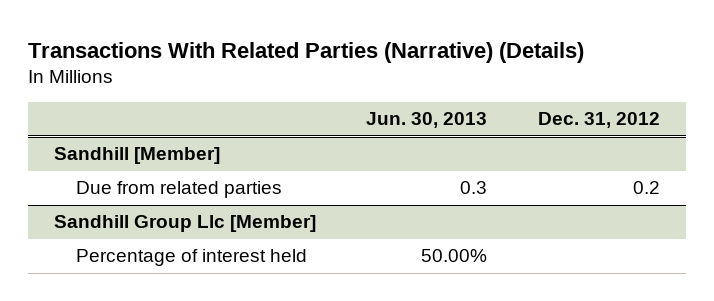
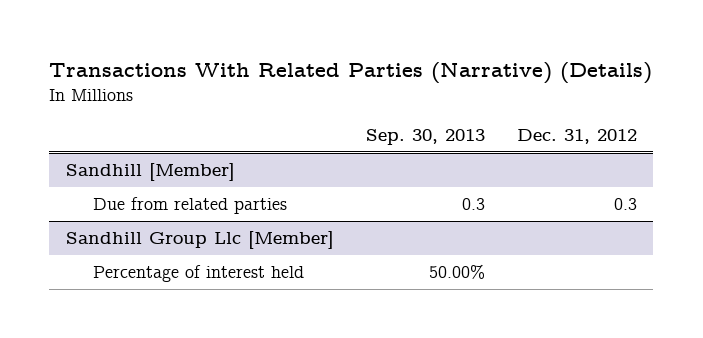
- | Jun. 30, 2013 | Dec. 31, 2012
+ | Sep. 30, 2013 | Dec. 31, 2012
@ Sandhill [Member]
- Due from related parties | 0.3 | 0.2
+ Due from related parties | 0.3 | 0.3

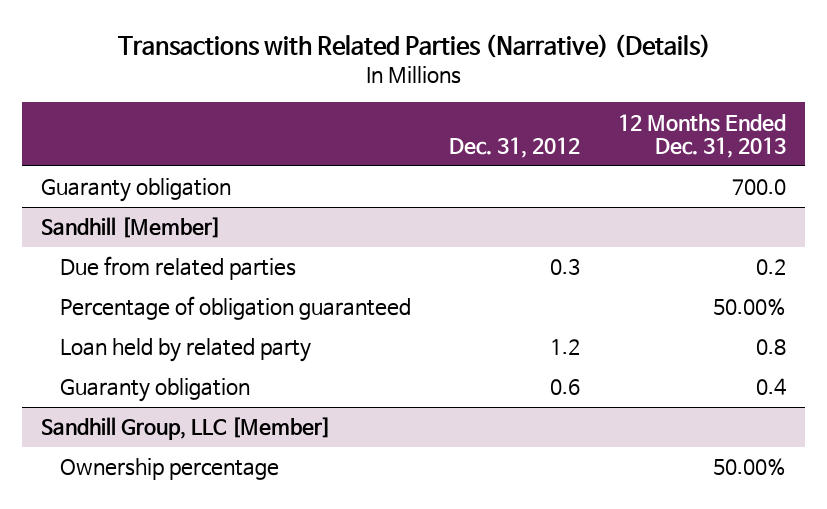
- Transactions With Related Parties (Narrative) (Details)
+ Transactions with Related Parties (Narrative) (Details)
- | Sep. 30, 2013 | Dec. 31, 2012
+ | Dec. 31, 2012 | 12 Months Ended Dec. 31, 2013
+ Guaranty obligation | | 700.0
- Sandhill Group Llc [Member]
- Percentage of interest held | 50.00% |
@ Sandhill [Member]
+ Percentage of obligation guaranteed | | 50.00%
+ Loan held by related party | 1.2 | 0.8
+ Guaranty obligation | 0.6 | 0.4
+ Sandhill Group, LLC [Member]
+ Ownership percentage | | 50.00%

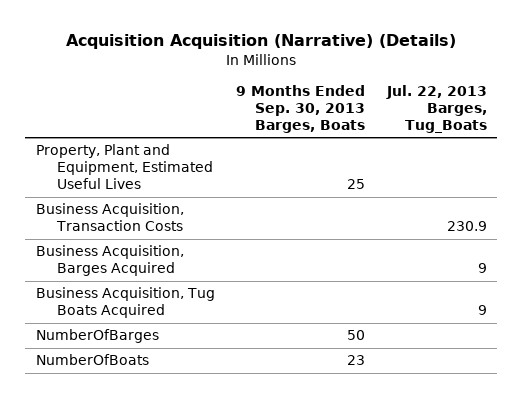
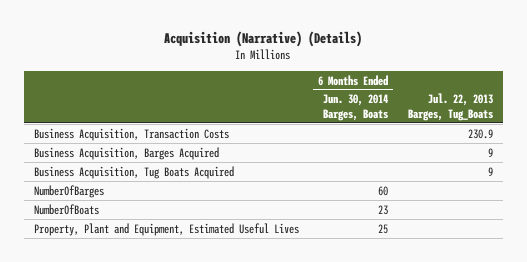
- Acquisition Acquisition (Narrative) (Details)
+ Acquisition (Narrative) (Details)
- | 9 Months Ended Sep. 30, 2013 Barges, Boats | Jul. 22, 2013 Barges, Tug_Boats
+ | 6 Months Ended Jun. 30, 2014 Barges, Boats | Jul. 22, 2013 Barges, Tug_Boats
moved down: Property, Plant and Equipment, Estimated Useful Lives | 25 |

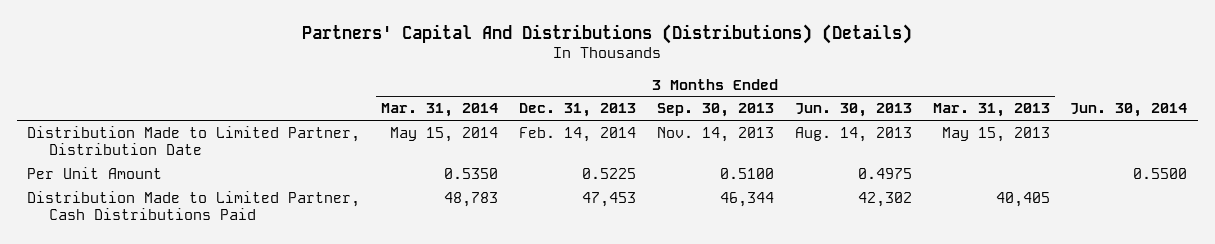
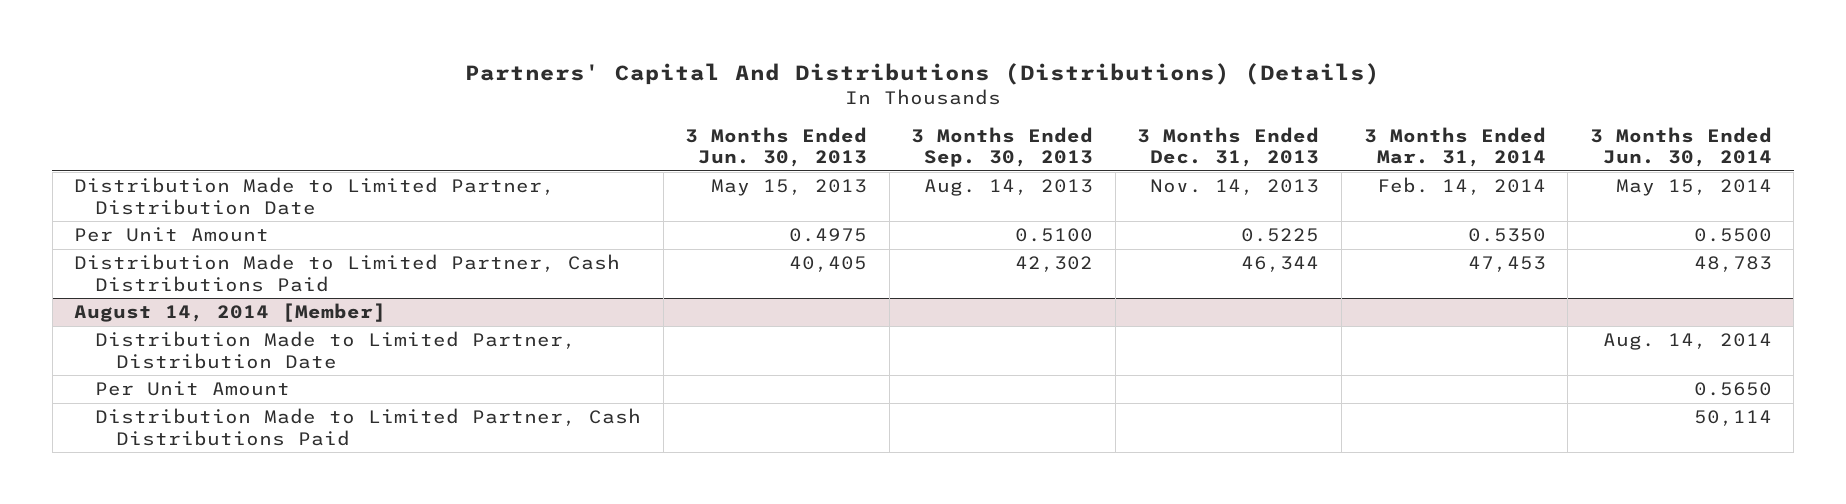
- | 3 Months Ended Mar. 31, 2014 | 3 Months Ended Dec. 31, 2013 | 3 Months Ended Sep. 30, 2013 | 3 Months Ended Jun. 30, 2013 | 3 Months Ended Mar. 31, 2013 | Jun. 30, 2014
+ | 3 Months Ended Jun. 30, 2013 | 3 Months Ended Sep. 30, 2013 | 3 Months Ended Dec. 31, 2013 | 3 Months Ended Mar. 31, 2014 | 3 Months Ended Jun. 30, 2014
- Distribution Made to Limited Partner, Distribution Date | May 15, 2014 | Feb. 14, 2014 | Nov. 14, 2013 | Aug. 14, 2013 | May 15, 2013 |
+ Distribution Made to Limited Partner, Distribution Date | May 15, 2013 | Aug. 14, 2013 | Nov. 14, 2013 | Feb. 14, 2014 | May 15, 2014
- Distribution Made to Limited Partner, Cash Distributions Paid | 48,783 | 47,453 | 46,344 | 42,302 | 40,405 |
+ Distribution Made to Limited Partner, Cash Distributions Paid | 40,405 | 42,302 | 46,344 | 47,453 | 48,783
+ August 14, 2014 [Member]
+ Distribution Made to Limited Partner, Distribution Date | | | | | Aug. 14, 2014
+ Per Unit Amount | | | | | 0.5650
+ Distribution Made to Limited Partner, Cash Distributions Paid | | | | | 50,114

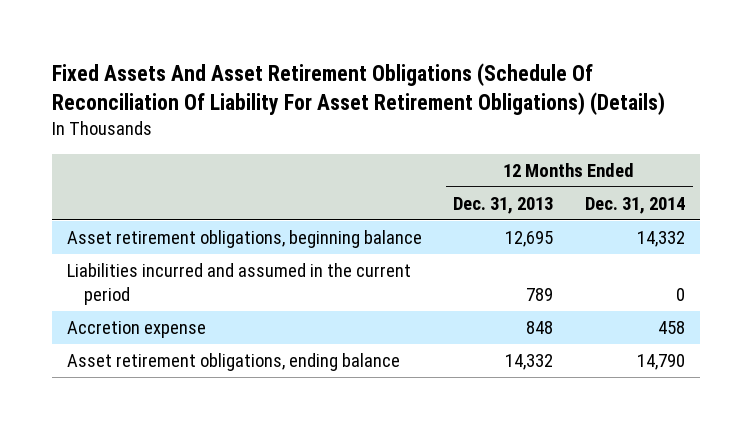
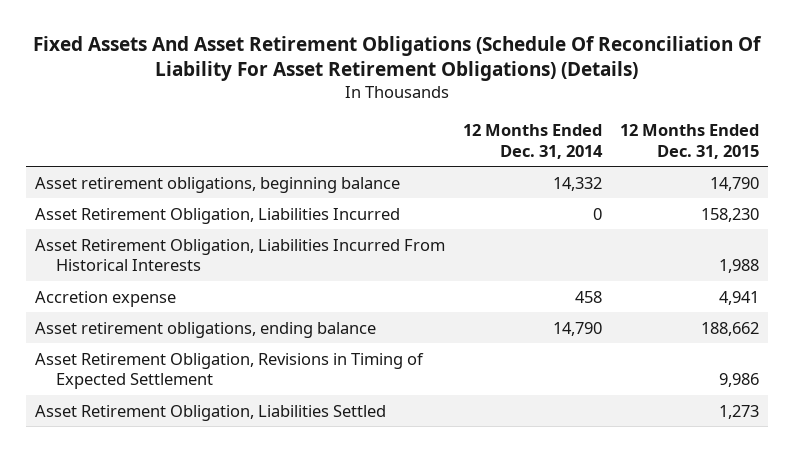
- | 12 Months Ended Dec. 31, 2013 | 12 Months Ended Dec. 31, 2014
+ | 12 Months Ended Dec. 31, 2014 | 12 Months Ended Dec. 31, 2015
- Liabilities incurred and assumed in the current period | 789 | 0
+ Asset Retirement Obligation, Liabilities Incurred | 0 | 158,230
+ Asset Retirement Obligation, Liabilities Incurred From Historical Interests | | 1,988
+ Asset Retirement Obligation, Revisions in Timing of Expected Settlement | | 9,986
+ Asset Retirement Obligation, Liabilities Settled | | 1,273

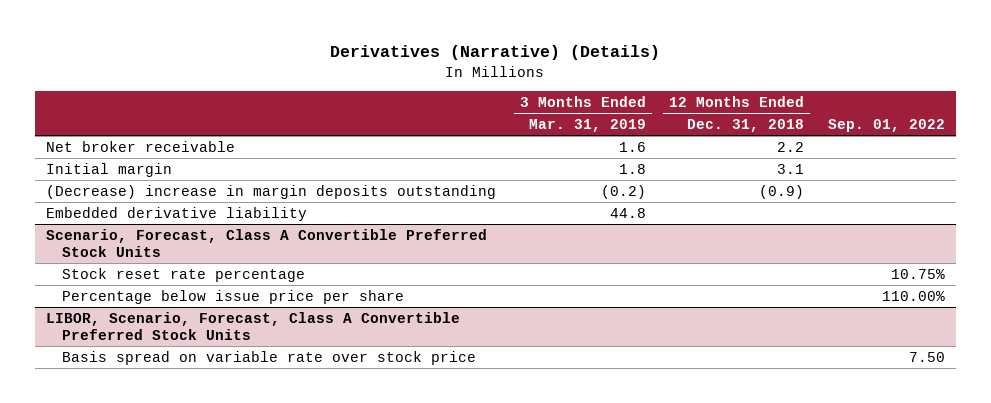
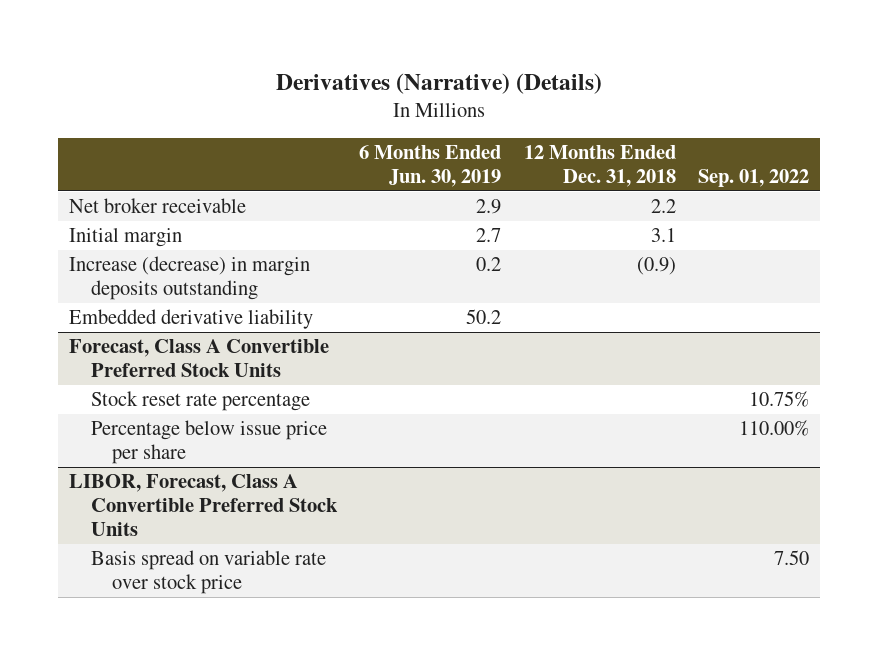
- | 3 Months Ended Mar. 31, 2019 | 12 Months Ended Dec. 31, 2018 | Sep. 01, 2022
+ | 6 Months Ended Jun. 30, 2019 | 12 Months Ended Dec. 31, 2018 | Sep. 01, 2022
- (Decrease) increase in margin deposits outstanding | (0.2) | (0.9) |
+ Increase (decrease) in margin deposits outstanding | 0.2 | (0.9) |
- Scenario, Forecast, Class A Convertible Preferred Stock Units
+ Forecast, Class A Convertible Preferred Stock Units
- LIBOR, Scenario, Forecast, Class A Convertible Preferred Stock Units
+ LIBOR, Forecast, Class A Convertible Preferred Stock Units

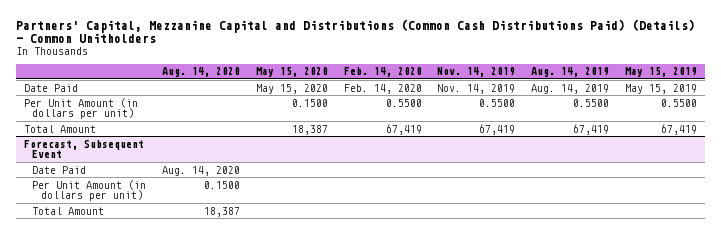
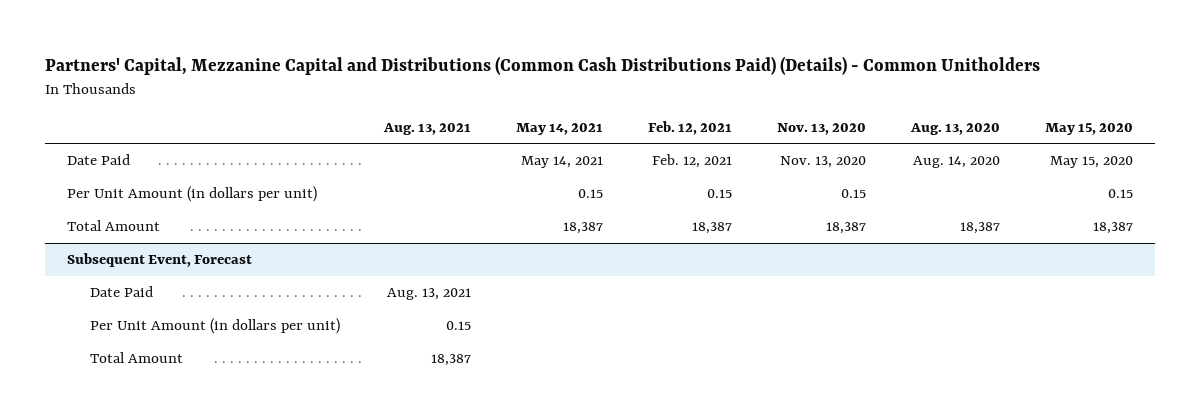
- | Aug. 14, 2020 | May 15, 2020 | Feb. 14, 2020 | Nov. 14, 2019 | Aug. 14, 2019 | May 15, 2019
+ | Aug. 13, 2021 | May 14, 2021 | Feb. 12, 2021 | Nov. 13, 2020 | Aug. 13, 2020 | May 15, 2020
- Per Unit Amount (in dollars per unit) | | 0.1500 | 0.5500 | 0.5500 | 0.5500 | 0.5500
+ Per Unit Amount (in dollars per unit) | | 0.15 | 0.15 | 0.15 | | 0.15
- Forecast, Subsequent Event
+ Subsequent Event, Forecast

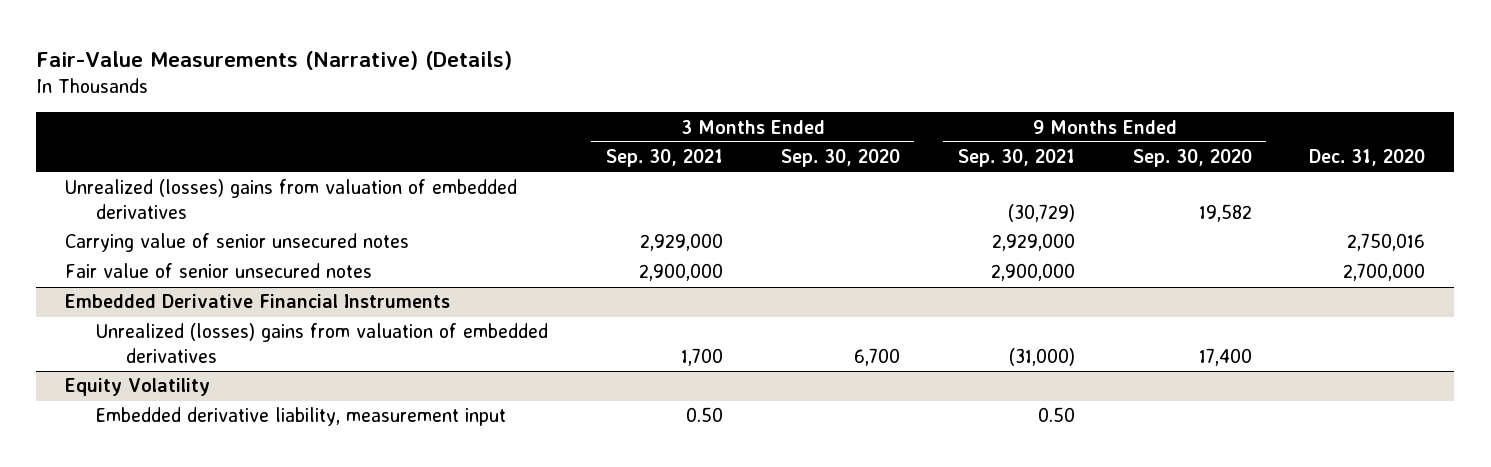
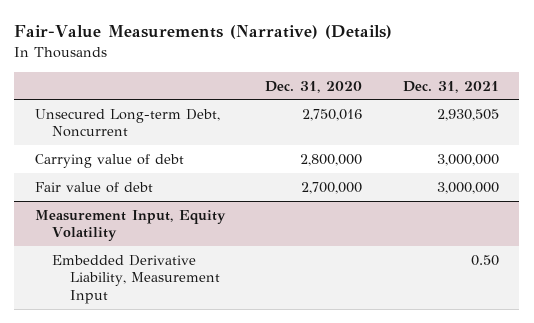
- | 3 Months Ended Sep. 30, 2021 | 3 Months Ended Sep. 30, 2020 | 9 Months Ended Sep. 30, 2021 | 9 Months Ended Sep. 30, 2020 | Dec. 31, 2020
+ | Dec. 31, 2020 | Dec. 31, 2021
- Unrealized (losses) gains from valuation of embedded derivatives | | | (30,729) | 19,582 |
- Carrying value of senior unsecured notes | 2,929,000 | | 2,929,000 | | 2,750,016
- Fair value of senior unsecured notes | 2,900,000 | | 2,900,000 | | 2,700,000
- Embedded Derivative Financial Instruments
- Unrealized (losses) gains from valuation of embedded derivatives | 1,700 | 6,700 | (31,000) | 17,400 |
- Equity Volatility
- Embedded derivative liability, measurement input | 0.50 | | 0.50 | |
+ Unsecured Long-term Debt, Noncurrent | 2,750,016 | 2,930,505
+ Carrying value of debt | 2,800,000 | 3,000,000
+ Fair value of debt | 2,700,000 | 3,000,000
+ Measurement Input, Equity Volatility
+ Embedded Derivative Liability, Measurement Input | | 0.50

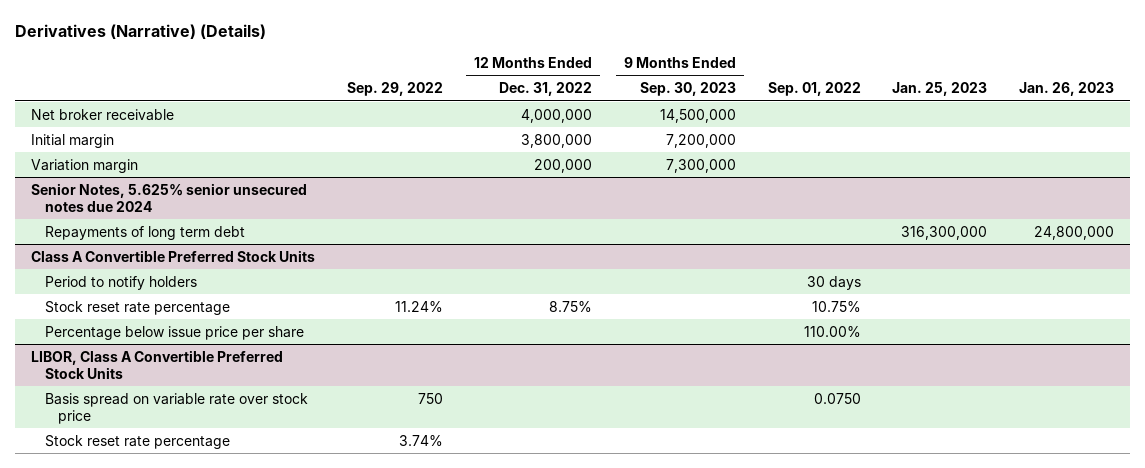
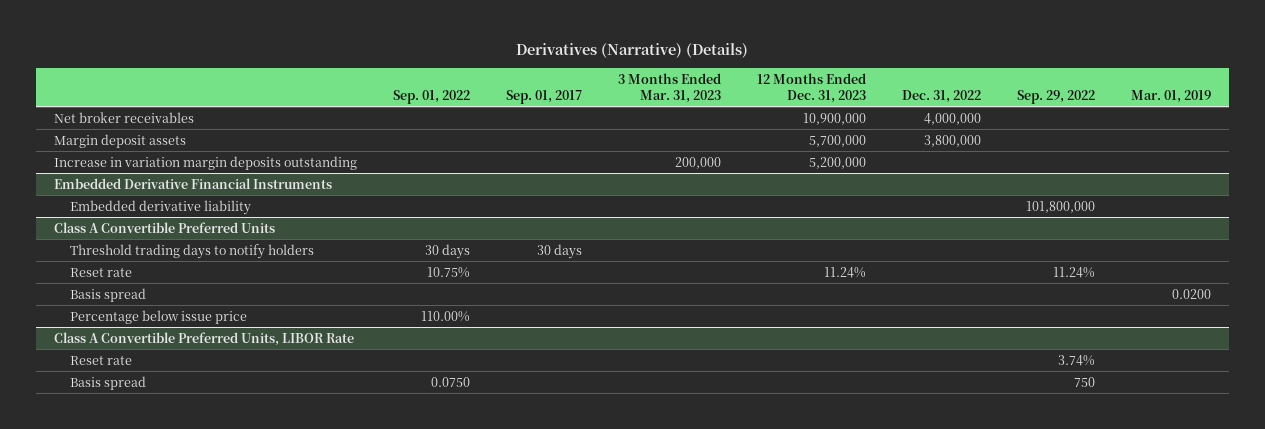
- | Sep. 29, 2022 | 12 Months Ended Dec. 31, 2022 | 9 Months Ended Sep. 30, 2023 | Sep. 01, 2022 | Jan. 25, 2023 | Jan. 26, 2023
+ | Sep. 01, 2022 | Sep. 01, 2017 | 3 Months Ended Mar. 31, 2023 | 12 Months Ended Dec. 31, 2023 | Dec. 31, 2022 | Sep. 29, 2022 | Mar. 01, 2019
- Net broker receivable | | 4,000,000 | 14,500,000 | | |
- Initial margin | | 3,800,000 | 7,200,000 | | |
- Variation margin | | 200,000 | 7,300,000 | | |
- Senior Notes, 5.625% senior unsecured notes due 2024
- Repayments of long term debt | | | | | 316,300,000 | 24,800,000
- Class A Convertible Preferred Stock Units
- Period to notify holders | | | | 30 days | |
- Stock reset rate percentage | 11.24% | 8.75% | | 10.75% | |
- Percentage below issue price per share | | | | 110.00% | |
- LIBOR, Class A Convertible Preferred Stock Units
- Basis spread on variable rate over stock price | 750 | | | 0.0750 | |
- Stock reset rate percentage | 3.74% | | | | |
+ Net broker receivables | | | | 10,900,000 | 4,000,000 | |
+ Margin deposit assets | | | | 5,700,000 | 3,800,000 | |
+ Increase in variation margin deposits outstanding | | | 200,000 | 5,200,000 | | |
+ Embedded Derivative Financial Instruments
+ Embedded derivative liability | | | | | | 101,800,000 |
+ Class A Convertible Preferred Units
+ Threshold trading days to notify holders | 30 days | 30 days | | | | |
+ Reset rate | 10.75% | | | 11.24% | | 11.24% |
+ Basis spread | | | | | | | 0.0200
+ Percentage below issue price | 110.00% | | | | | |
+ Class A Convertible Preferred Units, LIBOR Rate
+ Reset rate | | | | | | 3.74% |
+ Basis spread | 0.0750 | | | | | 750 |

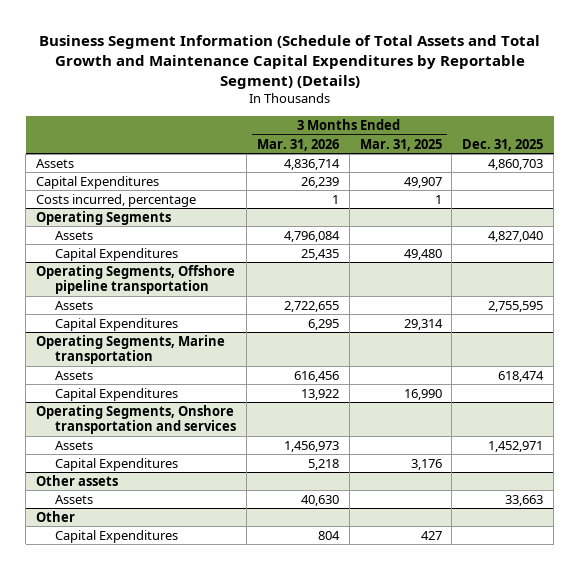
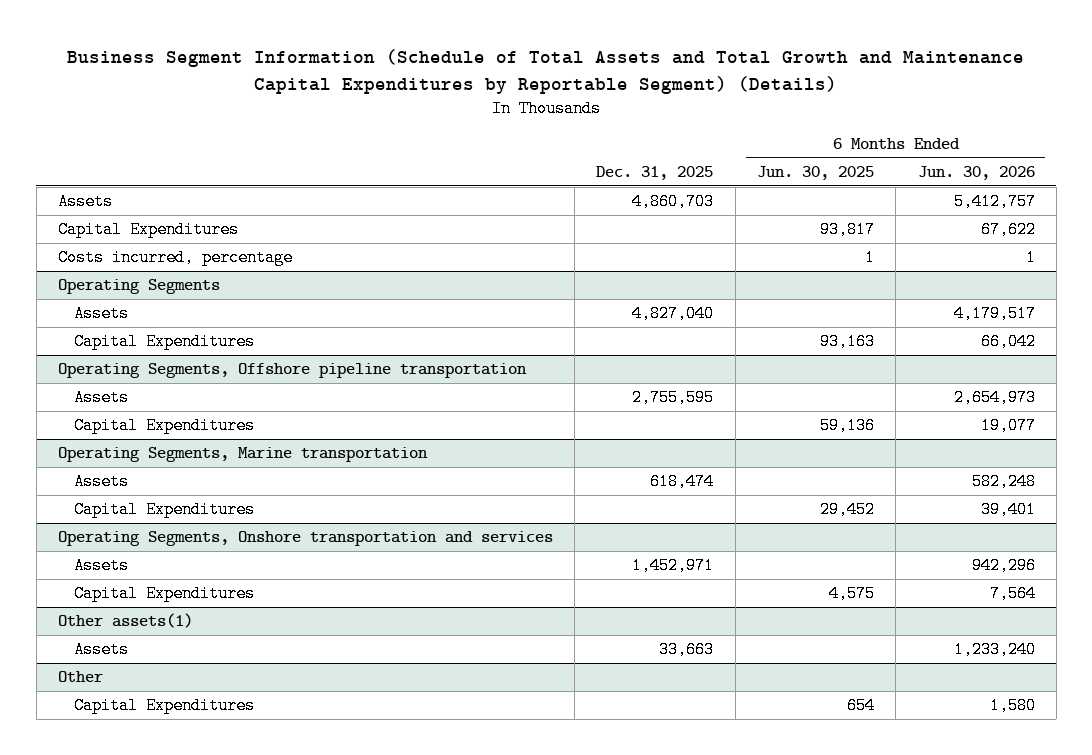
- | 3 Months Ended Mar. 31, 2026 | 3 Months Ended Mar. 31, 2025 | Dec. 31, 2025
+ | Dec. 31, 2025 | 6 Months Ended Jun. 30, 2025 | 6 Months Ended Jun. 30, 2026
- Other assets
+ Other assets(1)

